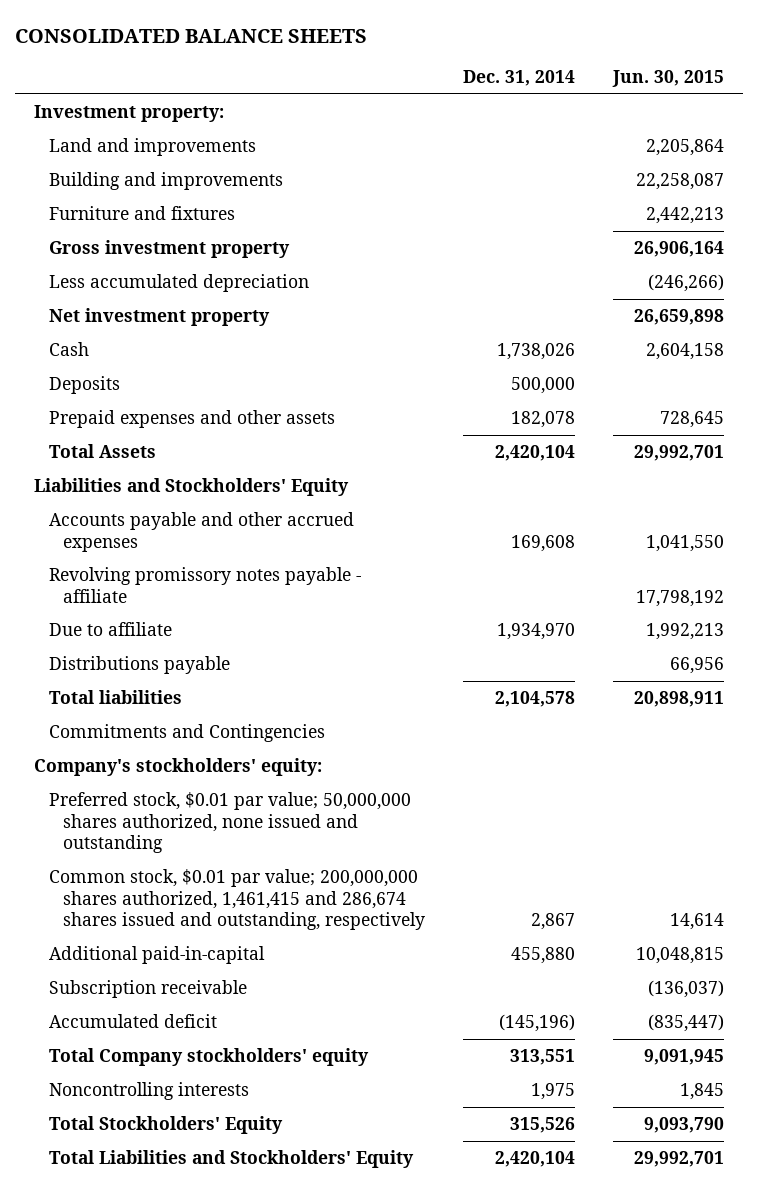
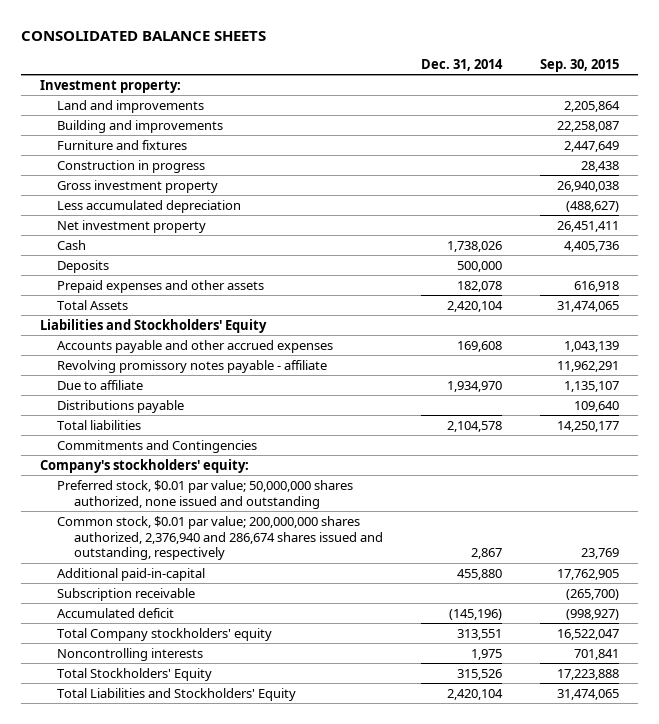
- | Dec. 31, 2014 | Jun. 30, 2015
+ | Dec. 31, 2014 | Sep. 30, 2015
+ Construction in progress | | 28,438
- Common stock, $0.01 par value; 200,000,000 shares authorized, 1,461,415 and 286,674 shares issued and outstanding, respectively | 2,867 | 14,614
+ Common stock, $0.01 par value; 200,000,000 shares authorized, 2,376,940 and 286,674 shares issued and outstanding, respectively | 2,867 | 23,769

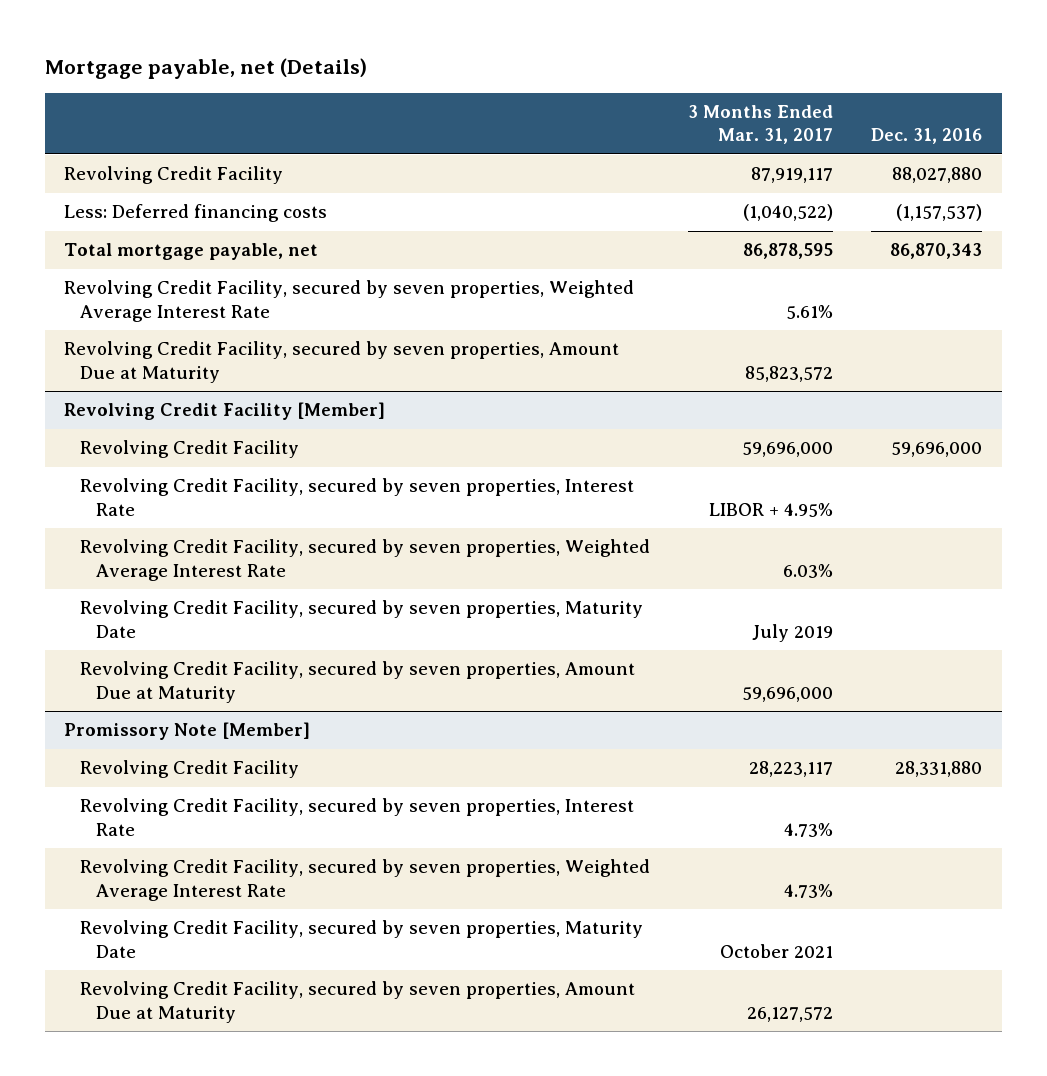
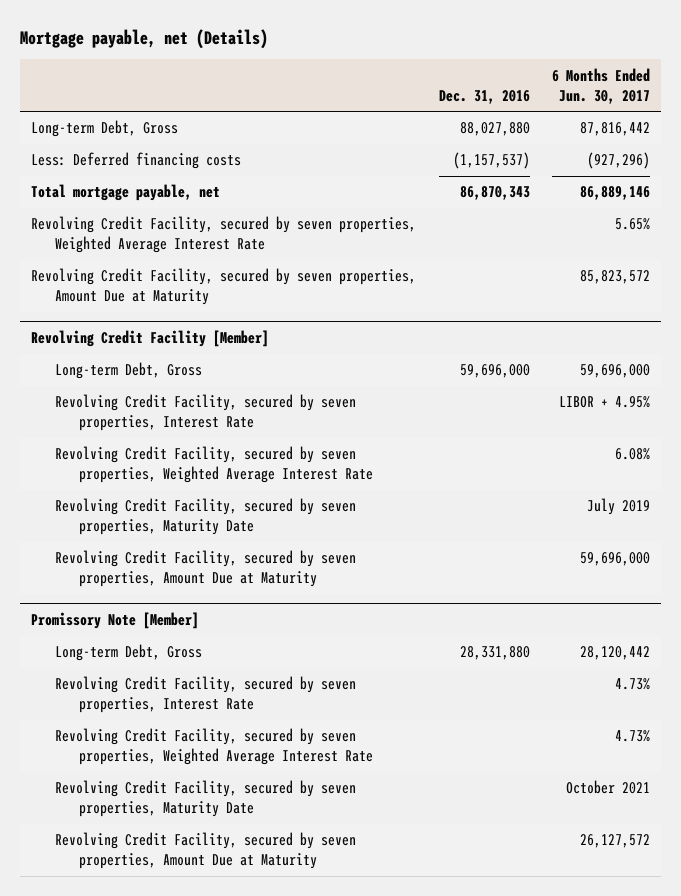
- | 3 Months Ended Mar. 31, 2017 | Dec. 31, 2016
+ | Dec. 31, 2016 | 6 Months Ended Jun. 30, 2017
- Revolving Credit Facility | 87,919,117 | 88,027,880
+ Long-term Debt, Gross | 88,027,880 | 87,816,442
@ Revolving Credit Facility [Member]
- Revolving Credit Facility | 59,696,000 | 59,696,000
+ Long-term Debt, Gross | 59,696,000 | 59,696,000
@ Promissory Note [Member]
- Revolving Credit Facility | 28,223,117 | 28,331,880
+ Long-term Debt, Gross | 28,331,880 | 28,120,442

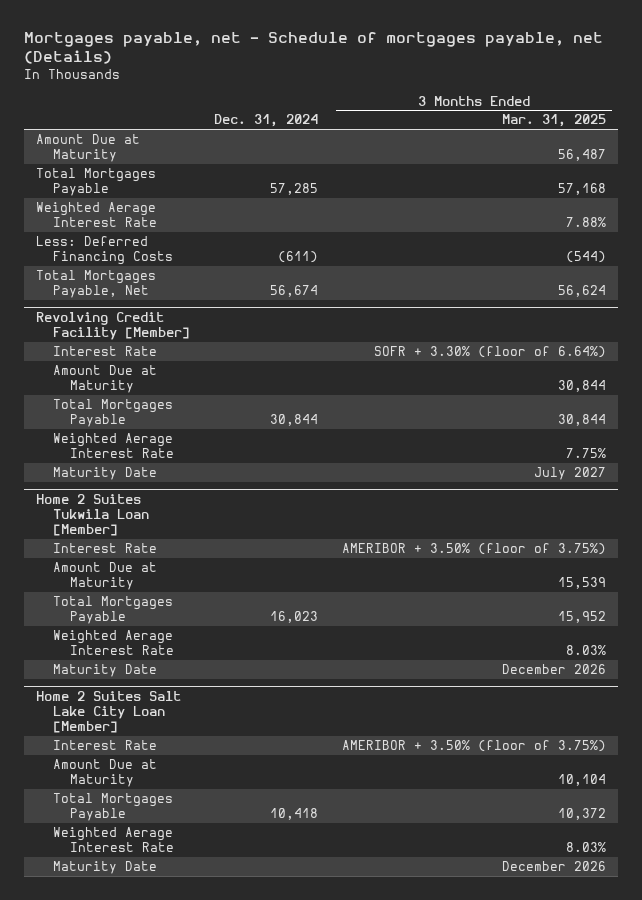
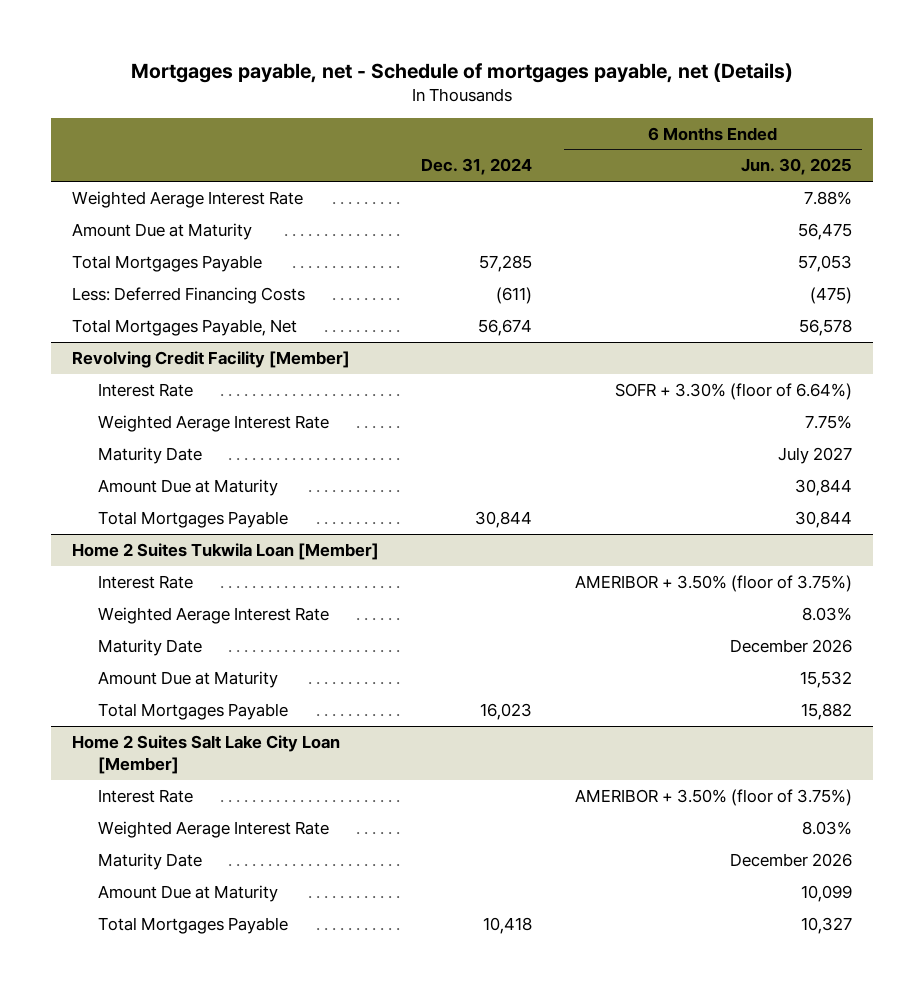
- | Dec. 31, 2024 | 3 Months Ended Mar. 31, 2025
+ | Dec. 31, 2024 | 6 Months Ended Jun. 30, 2025
moved up: Weighted Aerage Interest Rate | | 7.88%
@ Revolving Credit Facility [Member]
moved down: Amount Due at Maturity | | 30,844
moved down: Total Mortgages Payable | 30,844 | 30,844
@ Home 2 Suites Tukwila Loan [Member]
moved down: Amount Due at Maturity | | 15,532
moved down: Total Mortgages Payable | 16,023 | 15,882
@ Home 2 Suites Salt Lake City Loan [Member]
moved down: Amount Due at Maturity | | 10,099
moved down: Total Mortgages Payable | 10,418 | 10,327

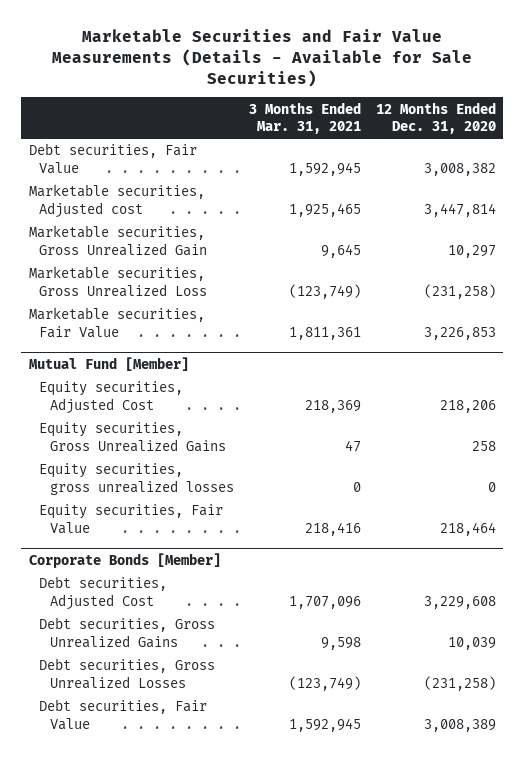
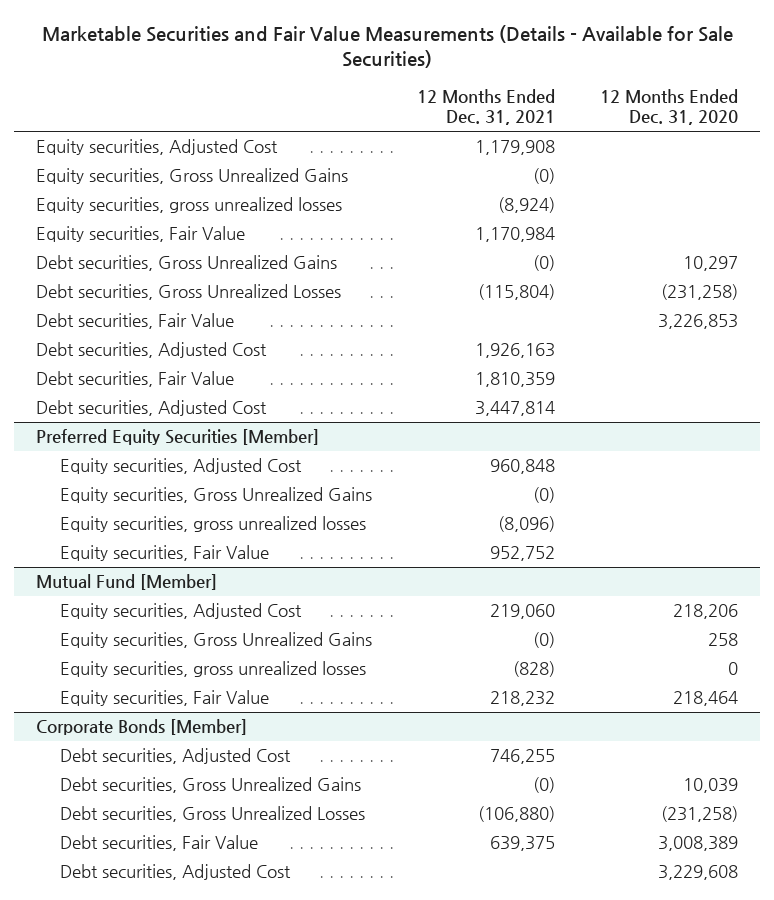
- | 3 Months Ended Mar. 31, 2021 | 12 Months Ended Dec. 31, 2020
+ | 12 Months Ended Dec. 31, 2021 | 12 Months Ended Dec. 31, 2020
- Debt securities, Fair Value | 1,592,945 | 3,008,382
- Marketable securities, Adjusted cost | 1,925,465 | 3,447,814
- Marketable securities, Gross Unrealized Gain | 9,645 | 10,297
- Marketable securities, Gross Unrealized Loss | (123,749) | (231,258)
- Marketable securities, Fair Value | 1,811,361 | 3,226,853
+ Equity securities, Adjusted Cost | 1,179,908 |
+ Equity securities, Gross Unrealized Gains | (0) |
+ Equity securities, gross unrealized losses | (8,924) |
+ Equity securities, Fair Value | 1,170,984 |
+ Debt securities, Gross Unrealized Gains | (0) | 10,297
+ Debt securities, Gross Unrealized Losses | (115,804) | (231,258)
+ Debt securities, Fair Value | | 3,226,853
+ Debt securities, Adjusted Cost | 1,926,163 |
+ Debt securities, Fair Value | 1,810,359 |
+ Debt securities, Adjusted Cost | 3,447,814 |
+ Preferred Equity Securities [Member]
+ Equity securities, Adjusted Cost | 960,848 |
+ Equity securities, Gross Unrealized Gains | (0) |
+ Equity securities, gross unrealized losses | (8,096) |
+ Equity securities, Fair Value | 952,752 |
@ Corporate Bonds [Member]
+ Debt securities, Adjusted Cost | 746,255 |
moved down: Debt securities, Adjusted Cost | | 3,229,608

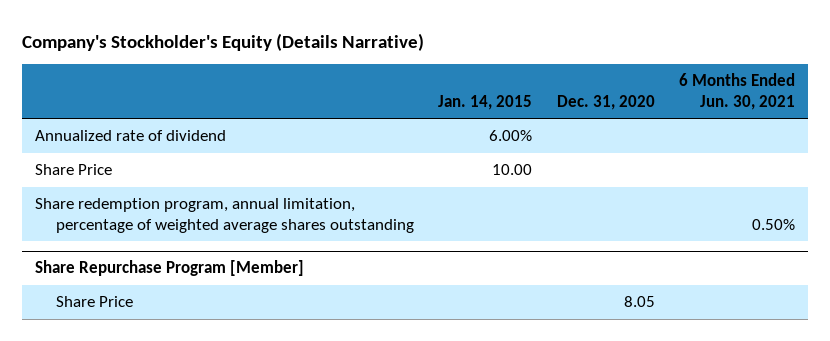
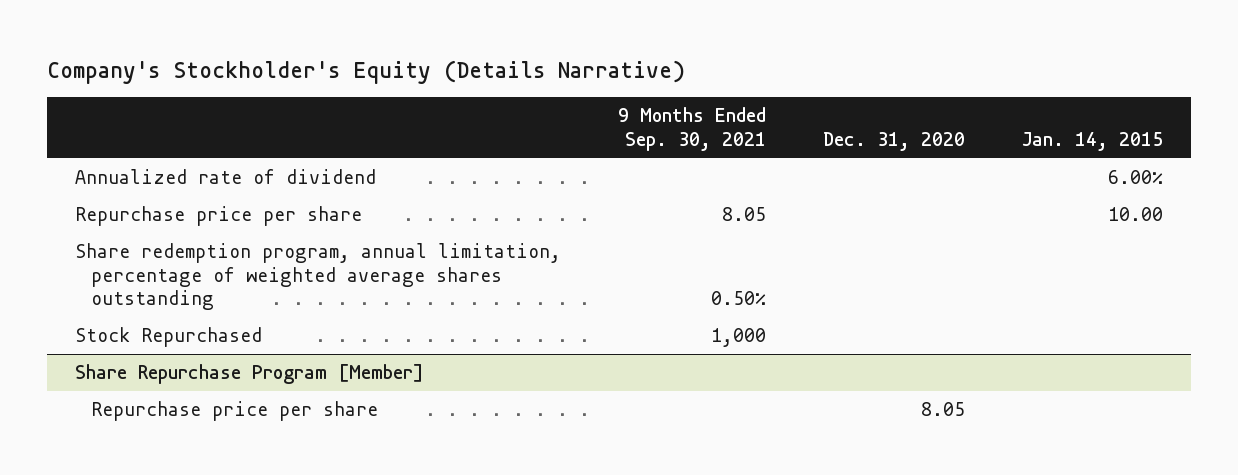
- | Jan. 14, 2015 | Dec. 31, 2020 | 6 Months Ended Jun. 30, 2021
+ | 9 Months Ended Sep. 30, 2021 | Dec. 31, 2020 | Jan. 14, 2015
- Share Price | 10.00 | |
+ Repurchase price per share | 8.05 | | 10.00
+ Stock Repurchased | 1,000 | |
@ Share Repurchase Program [Member]
- Share Price | | 8.05 |
+ Repurchase price per share | | 8.05 |

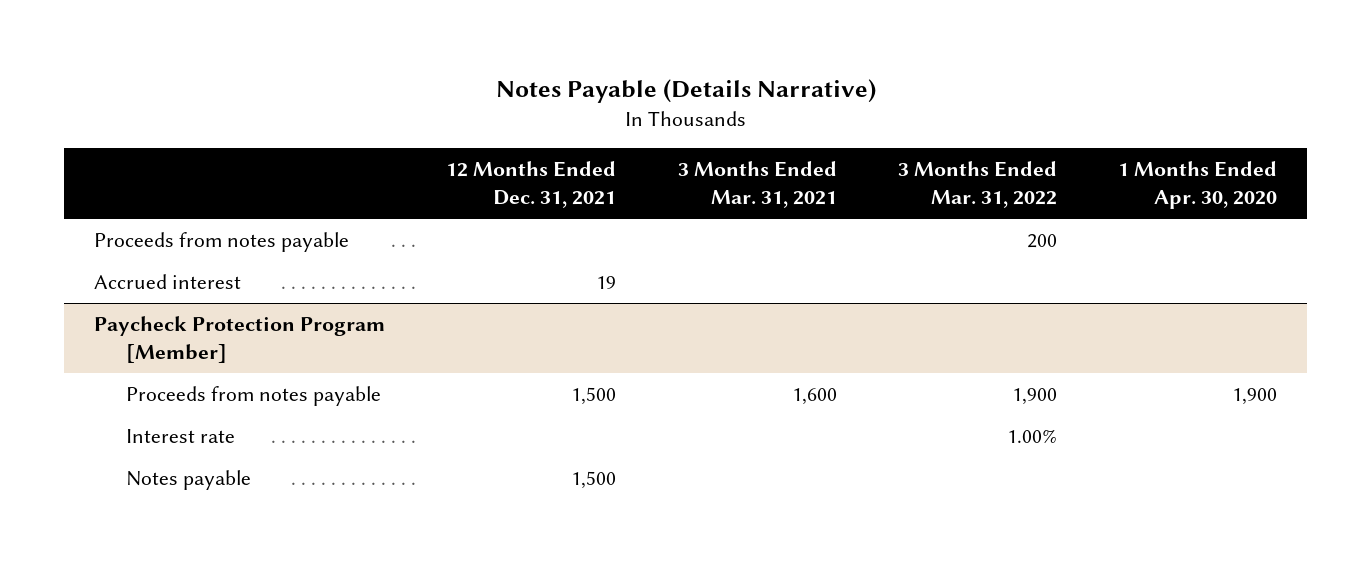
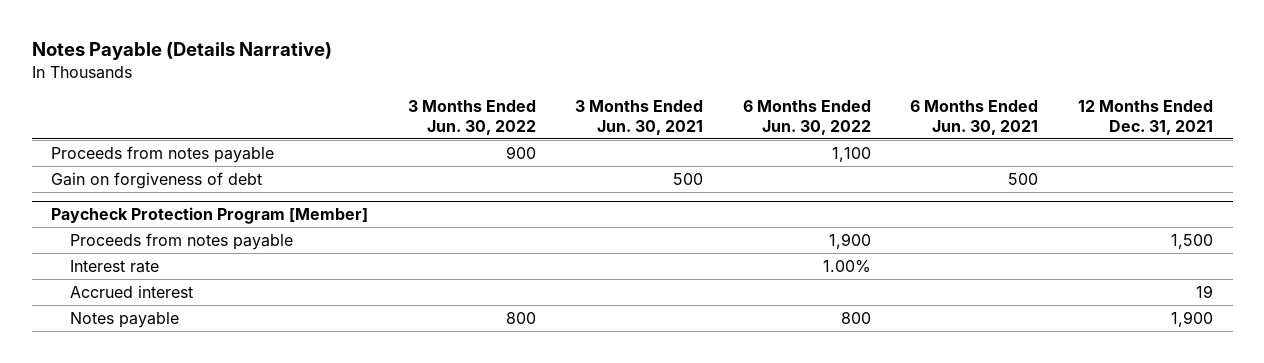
- | 12 Months Ended Dec. 31, 2021 | 3 Months Ended Mar. 31, 2021 | 3 Months Ended Mar. 31, 2022 | 1 Months Ended Apr. 30, 2020
+ | 3 Months Ended Jun. 30, 2022 | 3 Months Ended Jun. 30, 2021 | 6 Months Ended Jun. 30, 2022 | 6 Months Ended Jun. 30, 2021 | 12 Months Ended Dec. 31, 2021
- Accrued interest | 19 | | |
+ Gain on forgiveness of debt | | 500 | | 500 |
@ Paycheck Protection Program [Member]
- Notes payable | 1,500 | | |
+ Accrued interest | | | | | 19
+ Notes payable | 800 | | 800 | | 1,900

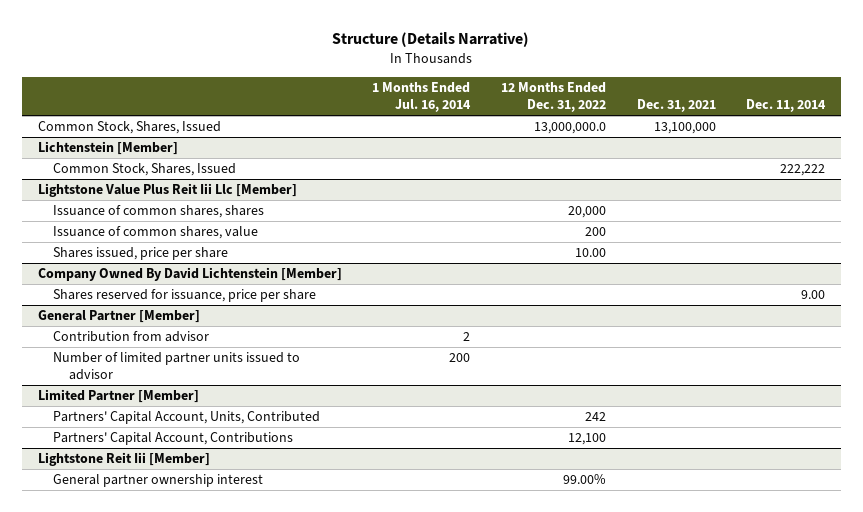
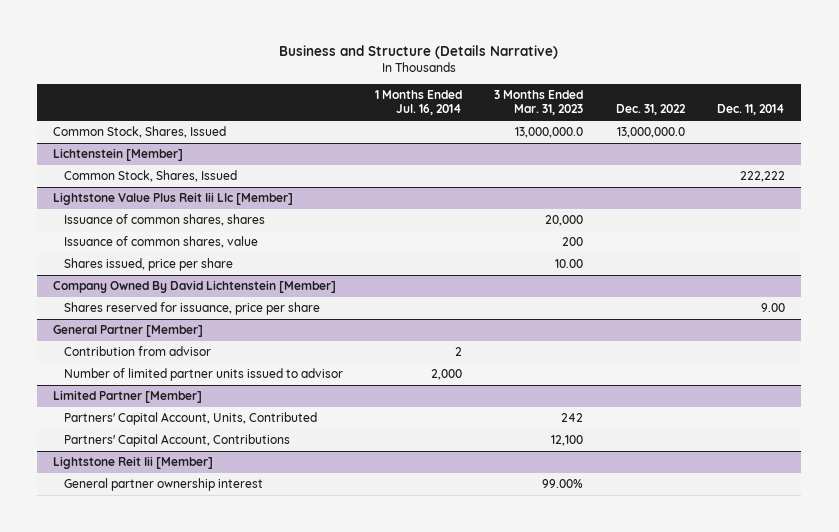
- Structure (Details Narrative)
+ Business and Structure (Details Narrative)
- | 1 Months Ended Jul. 16, 2014 | 12 Months Ended Dec. 31, 2022 | Dec. 31, 2021 | Dec. 11, 2014
+ | 1 Months Ended Jul. 16, 2014 | 3 Months Ended Mar. 31, 2023 | Dec. 31, 2022 | Dec. 11, 2014
@ General Partner [Member]
- Number of limited partner units issued to advisor | 200 | | |
+ Number of limited partner units issued to advisor | 2,000 | | |

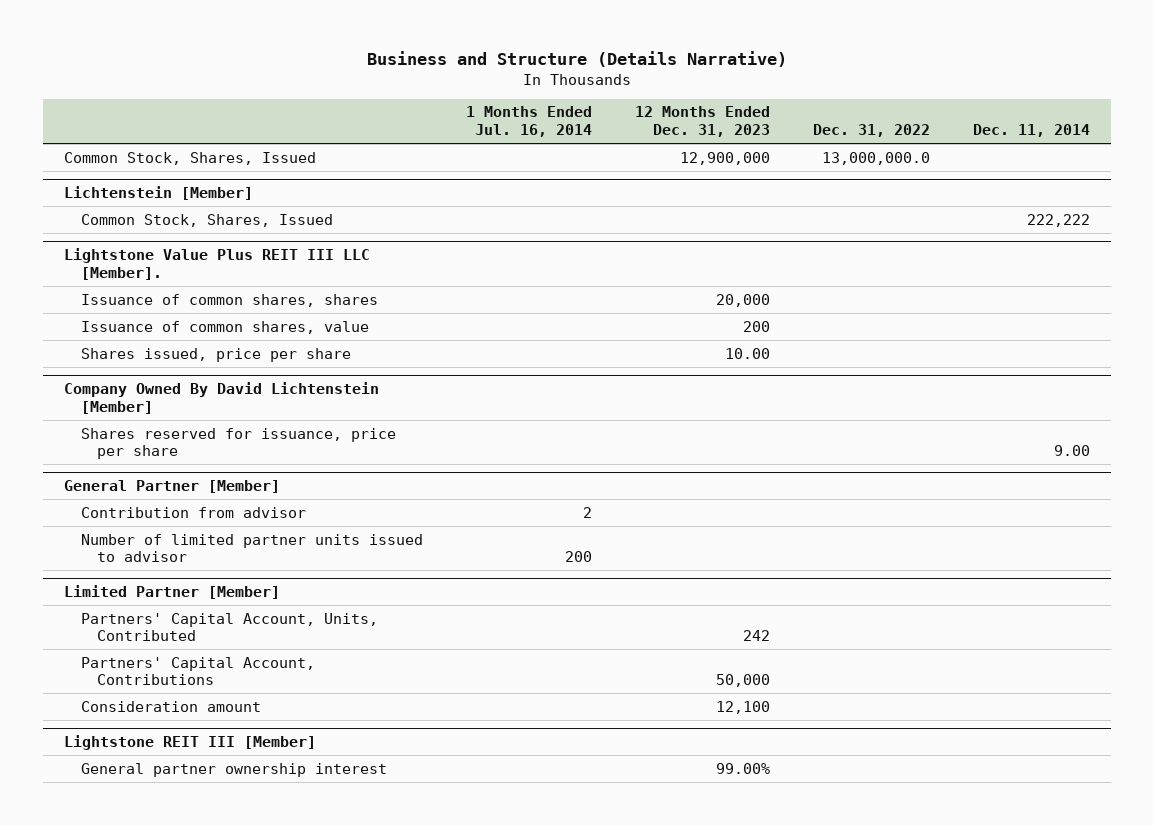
- | 1 Months Ended Jul. 16, 2014 | 3 Months Ended Mar. 31, 2023 | Dec. 31, 2022 | Dec. 11, 2014
+ | 1 Months Ended Jul. 16, 2014 | 12 Months Ended Dec. 31, 2023 | Dec. 31, 2022 | Dec. 11, 2014
- Lightstone Value Plus Reit Iii Llc [Member]
+ Lightstone Value Plus REIT III LLC [Member].
@ General Partner [Member]
- Number of limited partner units issued to advisor | 2,000 | | |
+ Number of limited partner units issued to advisor | 200 | | |
- Lightstone Reit Iii [Member]
@ Limited Partner [Member]
+ Consideration amount | | 12,100 | |
+ Lightstone REIT III [Member]

